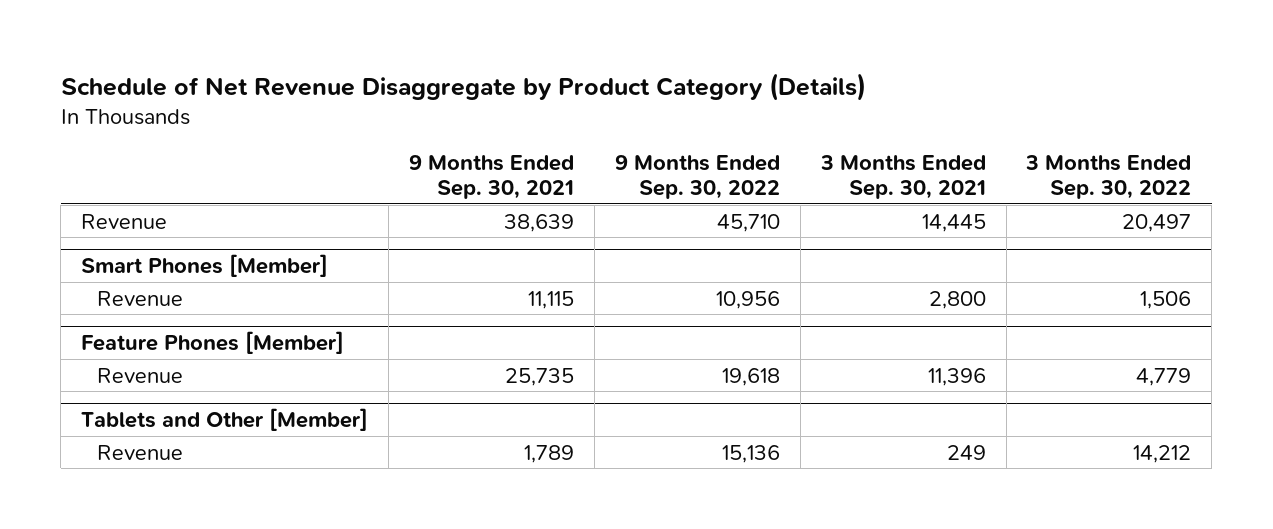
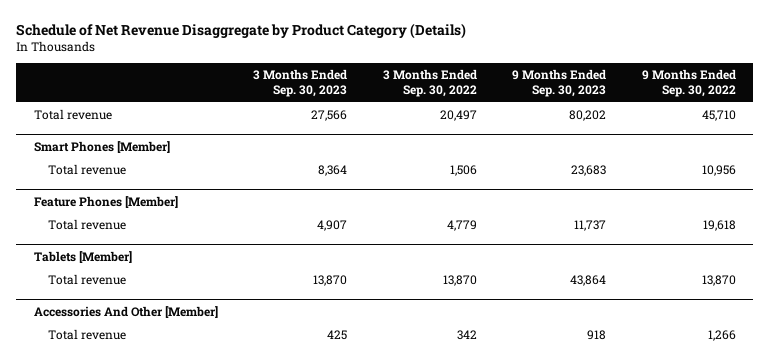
- | 9 Months Ended Sep. 30, 2021 | 9 Months Ended Sep. 30, 2022 | 3 Months Ended Sep. 30, 2021 | 3 Months Ended Sep. 30, 2022
+ | 3 Months Ended Sep. 30, 2023 | 3 Months Ended Sep. 30, 2022 | 9 Months Ended Sep. 30, 2023 | 9 Months Ended Sep. 30, 2022
- Revenue | 38,639 | 45,710 | 14,445 | 20,497
+ Total revenue | 27,566 | 20,497 | 80,202 | 45,710
@ Smart Phones [Member]
- Revenue | 11,115 | 10,956 | 2,800 | 1,506
+ Total revenue | 8,364 | 1,506 | 23,683 | 10,956
@ Feature Phones [Member]
- Revenue | 25,735 | 19,618 | 11,396 | 4,779
- Tablets and Other [Member]
- Revenue | 1,789 | 15,136 | 249 | 14,212
@ Feature Phones [Member]
+ Total revenue | 4,907 | 4,779 | 11,737 | 19,618
+ Tablets [Member]
+ Total revenue | 13,870 | 13,870 | 43,864 | 13,870
+ Accessories And Other [Member]
+ Total revenue | 425 | 342 | 918 | 1,266

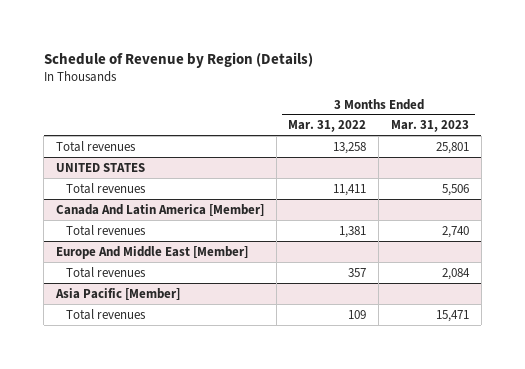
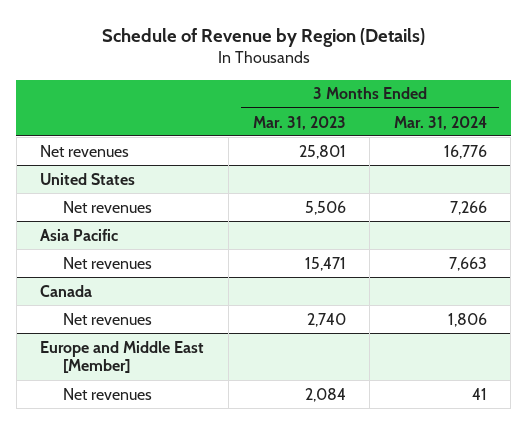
- | 3 Months Ended Mar. 31, 2022 | 3 Months Ended Mar. 31, 2023
+ | 3 Months Ended Mar. 31, 2023 | 3 Months Ended Mar. 31, 2024
- Total revenues | 13,258 | 25,801
- UNITED STATES
- Total revenues | 11,411 | 5,506
- Canada And Latin America [Member]
- Total revenues | 1,381 | 2,740
- Europe And Middle East [Member]
- Total revenues | 357 | 2,084
- Asia Pacific [Member]
- Total revenues | 109 | 15,471
+ Net revenues | 25,801 | 16,776
+ United States
+ Net revenues | 5,506 | 7,266
+ Asia Pacific
+ Net revenues | 15,471 | 7,663
+ Canada
+ Net revenues | 2,740 | 1,806
+ Europe and Middle East [Member]
+ Net revenues | 2,084 | 41

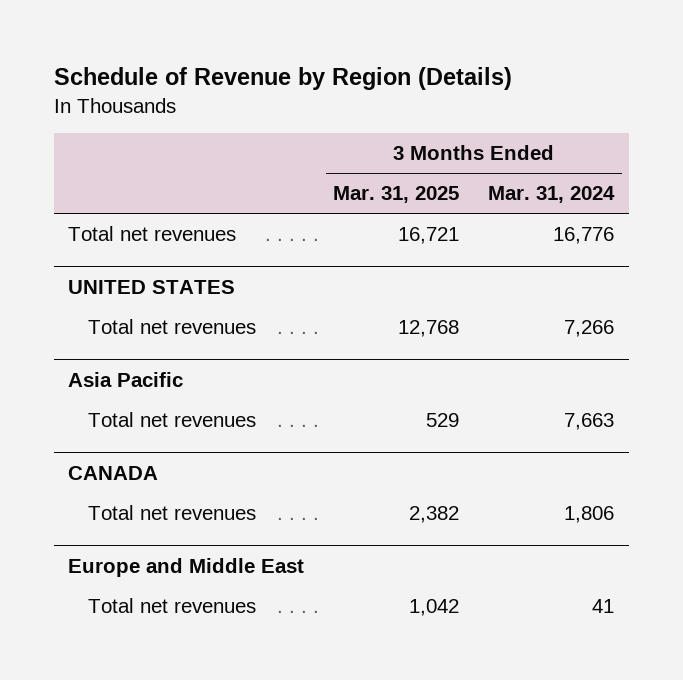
- | 3 Months Ended Mar. 31, 2023 | 3 Months Ended Mar. 31, 2024
+ | 3 Months Ended Mar. 31, 2025 | 3 Months Ended Mar. 31, 2024
- Net revenues | 25,801 | 16,776
- United States
- Net revenues | 5,506 | 7,266
+ Total net revenues | 16,721 | 16,776
+ UNITED STATES
+ Total net revenues | 12,768 | 7,266
@ Asia Pacific
- Net revenues | 15,471 | 7,663
- Canada
- Net revenues | 2,740 | 1,806
- Europe and Middle East [Member]
- Net revenues | 2,084 | 41
@ Asia Pacific
+ Total net revenues | 529 | 7,663
+ CANADA
+ Total net revenues | 2,382 | 1,806
+ Europe and Middle East
+ Total net revenues | 1,042 | 41

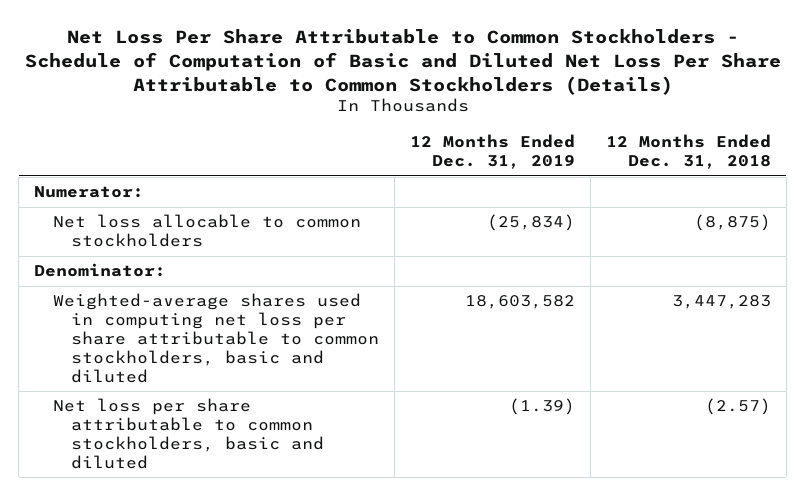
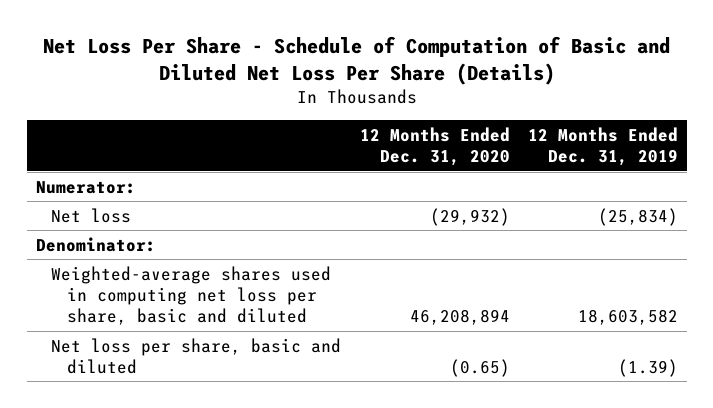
- Net Loss Per Share Attributable to Common Stockholders - Schedule of Computation of Basic and Diluted Net Loss Per Share Attributable to Common Stockholders (Details)
+ Net Loss Per Share - Schedule of Computation of Basic and Diluted Net Loss Per Share (Details)
- | 12 Months Ended Dec. 31, 2019 | 12 Months Ended Dec. 31, 2018
+ | 12 Months Ended Dec. 31, 2020 | 12 Months Ended Dec. 31, 2019
- Net loss allocable to common stockholders | (25,834) | (8,875)
+ Net loss | (29,932) | (25,834)
- Weighted-average shares used in computing net loss per share attributable to common stockholders, basic and diluted | 18,603,582 | 3,447,283
- Net loss per share attributable to common stockholders, basic and diluted | (1.39) | (2.57)
+ Weighted-average shares used in computing net loss per share, basic and diluted | 46,208,894 | 18,603,582
+ Net loss per share, basic and diluted | (0.65) | (1.39)

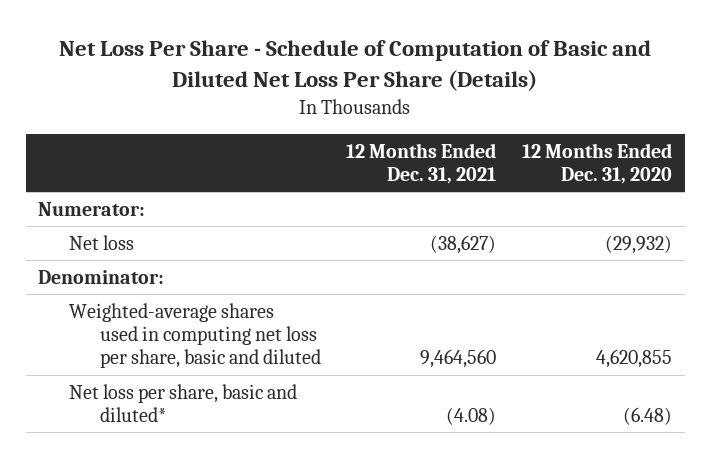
- | 12 Months Ended Dec. 31, 2020 | 12 Months Ended Dec. 31, 2019
+ | 12 Months Ended Dec. 31, 2021 | 12 Months Ended Dec. 31, 2020
- Weighted-average shares used in computing net loss per share, basic and diluted | 46,208,894 | 18,603,582
- Net loss per share, basic and diluted | (0.65) | (1.39)
+ Weighted-average shares used in computing net loss per share, basic and diluted | 9,464,560 | 4,620,855
+ Net loss per share, basic and diluted* | (4.08) | (6.48)

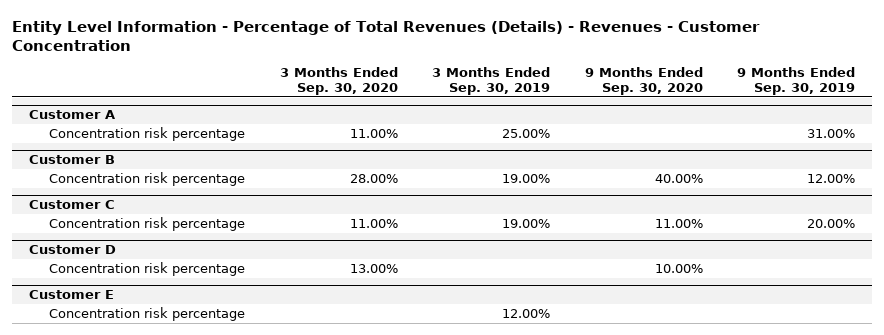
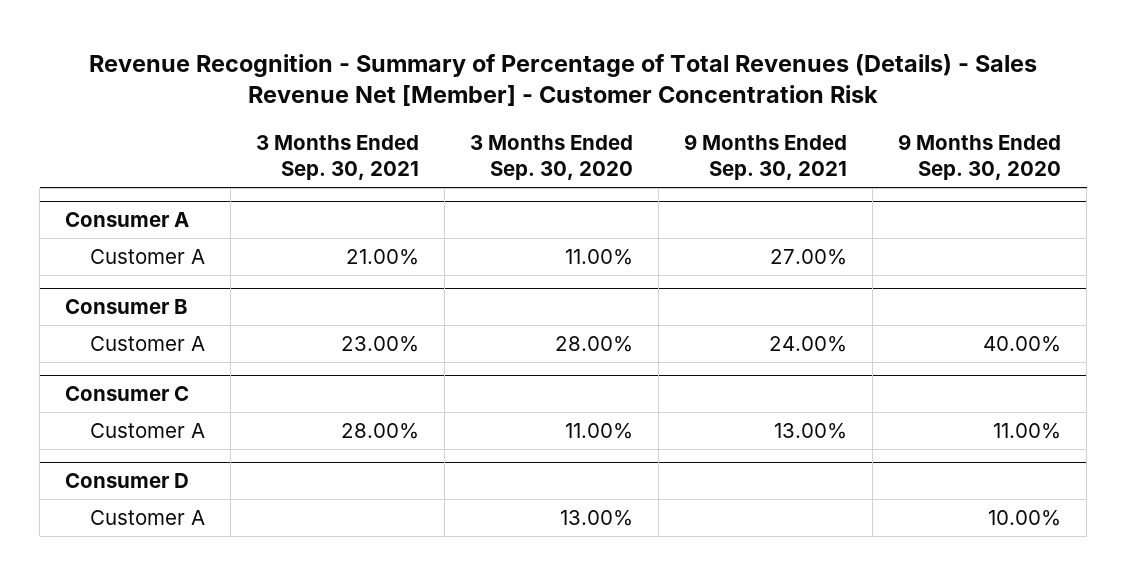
- Entity Level Information - Percentage of Total Revenues (Details) - Revenues - Customer Concentration
+ Revenue Recognition - Summary of Percentage of Total Revenues (Details) - Sales Revenue Net [Member] - Customer Concentration Risk
- | 3 Months Ended Sep. 30, 2020 | 3 Months Ended Sep. 30, 2019 | 9 Months Ended Sep. 30, 2020 | 9 Months Ended Sep. 30, 2019
+ | 3 Months Ended Sep. 30, 2021 | 3 Months Ended Sep. 30, 2020 | 9 Months Ended Sep. 30, 2021 | 9 Months Ended Sep. 30, 2020
- Customer A
- Concentration risk percentage | 11.00% | 25.00% | | 31.00%
- Customer B
- Concentration risk percentage | 28.00% | 19.00% | 40.00% | 12.00%
- Customer C
- Concentration risk percentage | 11.00% | 19.00% | 11.00% | 20.00%
- Customer D
- Concentration risk percentage | 13.00% | | 10.00% |
- Customer E
- Concentration risk percentage | | 12.00% | |
+ Consumer A
+ Customer A | 21.00% | 11.00% | 27.00% |
+ Consumer B
+ Customer A | 23.00% | 28.00% | 24.00% | 40.00%
+ Consumer C
+ Customer A | 28.00% | 11.00% | 13.00% | 11.00%
+ Consumer D
+ Customer A | | 13.00% | | 10.00%

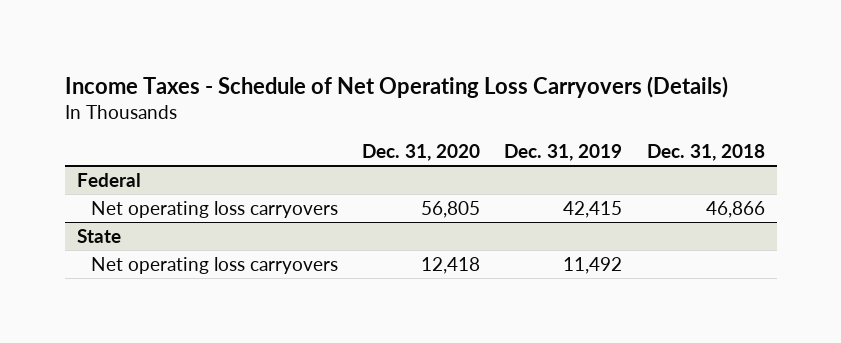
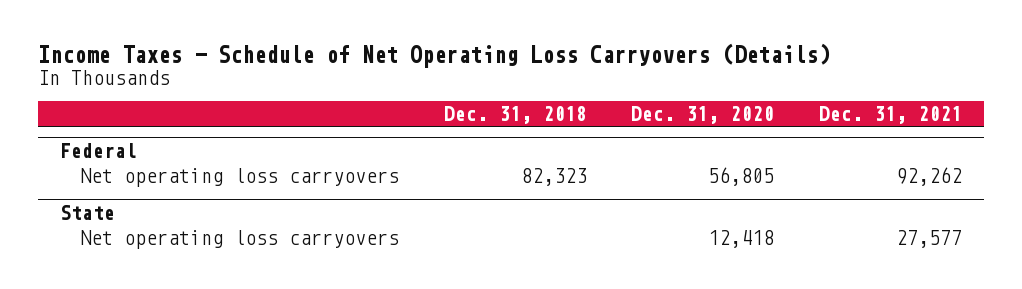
- | Dec. 31, 2020 | Dec. 31, 2019 | Dec. 31, 2018
+ | Dec. 31, 2018 | Dec. 31, 2020 | Dec. 31, 2021
@ Federal
- Net operating loss carryovers | 56,805 | 42,415 | 46,866
+ Net operating loss carryovers | 82,323 | 56,805 | 92,262

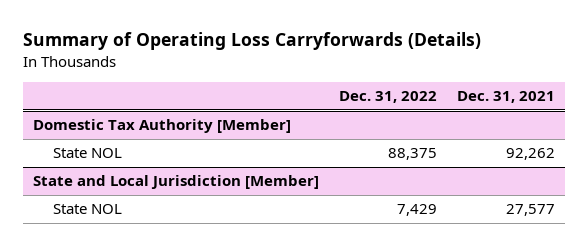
- Income Taxes - Schedule of Net Operating Loss Carryovers (Details)
+ Summary of Operating Loss Carryforwards (Details)
- | Dec. 31, 2018 | Dec. 31, 2020 | Dec. 31, 2021
+ | Dec. 31, 2022 | Dec. 31, 2021
- Federal
- Net operating loss carryovers | 82,323 | 56,805 | 92,262
- State
- Net operating loss carryovers | | 12,418 | 27,577
+ Domestic Tax Authority [Member]
+ State NOL | 88,375 | 92,262
+ State and Local Jurisdiction [Member]
+ State NOL | 7,429 | 27,577

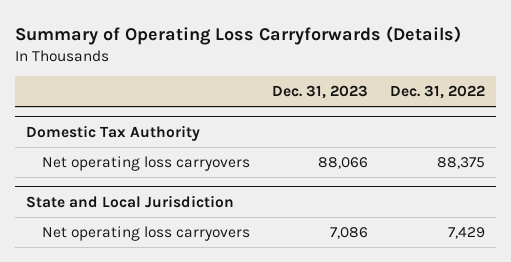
- | Dec. 31, 2022 | Dec. 31, 2021
+ | Dec. 31, 2023 | Dec. 31, 2022
- Domestic Tax Authority [Member]
- State NOL | 88,375 | 92,262
- State and Local Jurisdiction [Member]
- State NOL | 7,429 | 27,577
+ Domestic Tax Authority
+ Net operating loss carryovers | 88,066 | 88,375
+ State and Local Jurisdiction
+ Net operating loss carryovers | 7,086 | 7,429

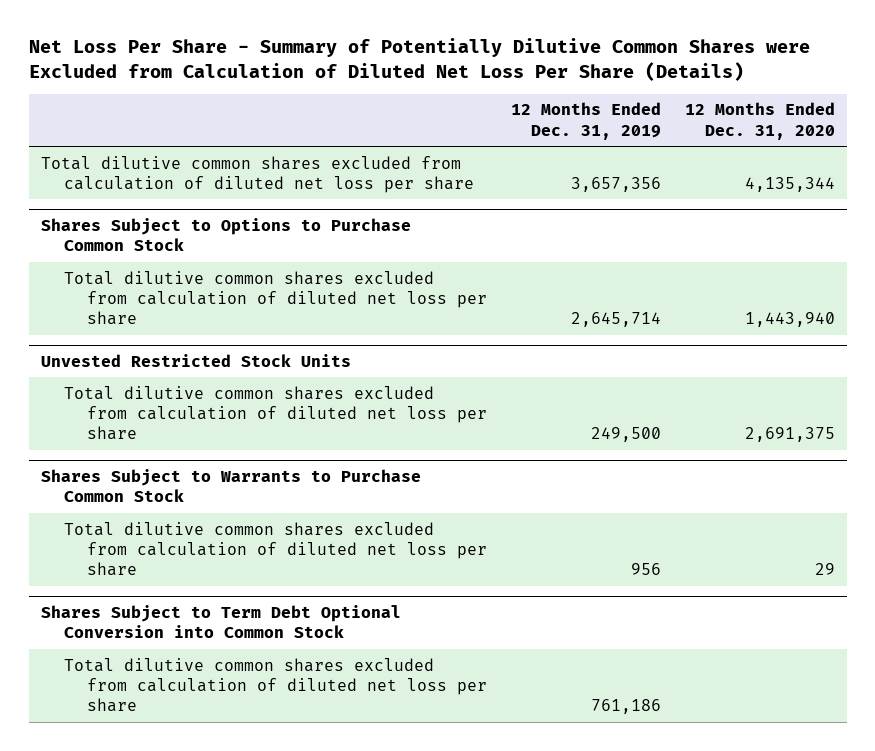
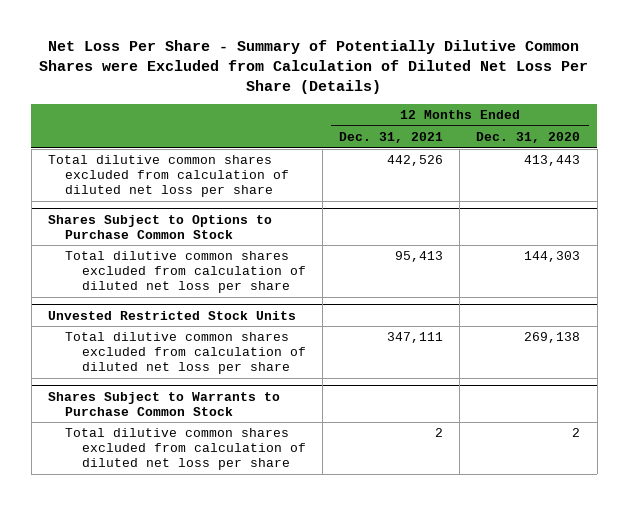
- | 12 Months Ended Dec. 31, 2019 | 12 Months Ended Dec. 31, 2020
+ | 12 Months Ended Dec. 31, 2021 | 12 Months Ended Dec. 31, 2020
- Total dilutive common shares excluded from calculation of diluted net loss per share | 3,657,356 | 4,135,344
+ Total dilutive common shares excluded from calculation of diluted net loss per share | 442,526 | 413,443
@ Shares Subject to Options to Purchase Common Stock
- Total dilutive common shares excluded from calculation of diluted net loss per share | 2,645,714 | 1,443,940
+ Total dilutive common shares excluded from calculation of diluted net loss per share | 95,413 | 144,303
@ Unvested Restricted Stock Units
- Total dilutive common shares excluded from calculation of diluted net loss per share | 249,500 | 2,691,375
+ Total dilutive common shares excluded from calculation of diluted net loss per share | 347,111 | 269,138
@ Shares Subject to Warrants to Purchase Common Stock
- Total dilutive common shares excluded from calculation of diluted net loss per share | 956 | 29
- Shares Subject to Term Debt Optional Conversion into Common Stock
- Total dilutive common shares excluded from calculation of diluted net loss per share | 761,186 |
@ Shares Subject to Warrants to Purchase Common Stock
+ Total dilutive common shares excluded from calculation of diluted net loss per share | 2 | 2

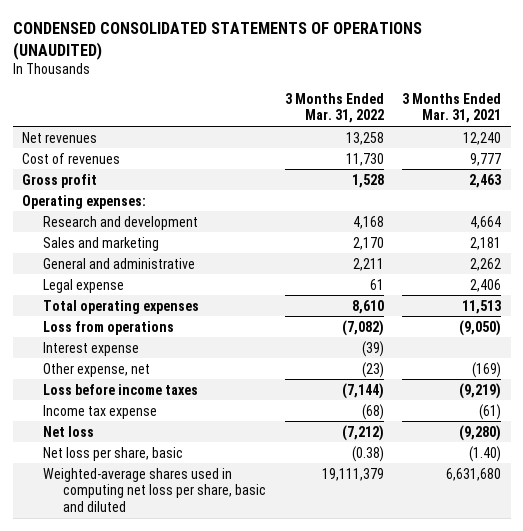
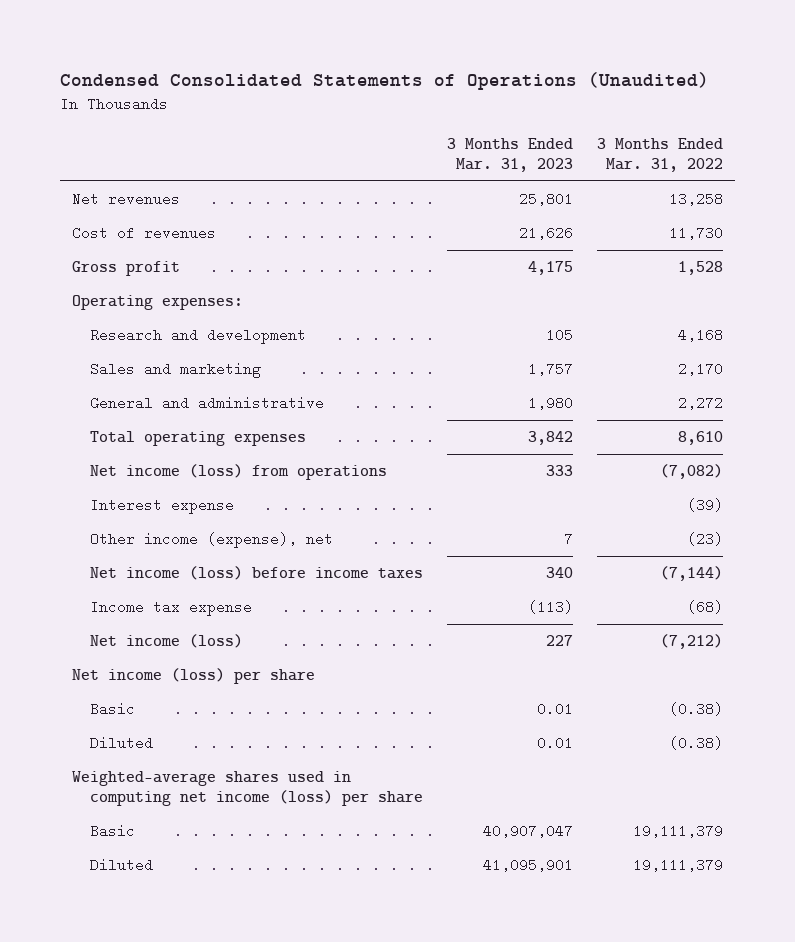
- CONDENSED CONSOLIDATED STATEMENTS OF OPERATIONS (UNAUDITED)
+ Condensed Consolidated Statements of Operations (Unaudited)
- | 3 Months Ended Mar. 31, 2022 | 3 Months Ended Mar. 31, 2021
+ | 3 Months Ended Mar. 31, 2023 | 3 Months Ended Mar. 31, 2022
- General and administrative | 2,211 | 2,262
- Legal expense | 61 | 2,406
+ General and administrative | 1,980 | 2,272
- Loss from operations | (7,082) | (9,050)
+ Net income (loss) from operations | 333 | (7,082)
- Other expense, net | (23) | (169)
- Loss before income taxes | (7,144) | (9,219)
+ Other income (expense), net | 7 | (23)
+ Net income (loss) before income taxes | 340 | (7,144)
- Net loss | (7,212) | (9,280)
- Net loss per share, basic | (0.38) | (1.40)
- Weighted-average shares used in computing net loss per share, basic and diluted | 19,111,379 | 6,631,680
+ Net income (loss) | 227 | (7,212)
+ Net income (loss) per share
+ Basic | 0.01 | (0.38)
+ Diluted | 0.01 | (0.38)
+ Weighted-average shares used in computing net income (loss) per share
+ Basic | 40,907,047 | 19,111,379
+ Diluted | 41,095,901 | 19,111,379

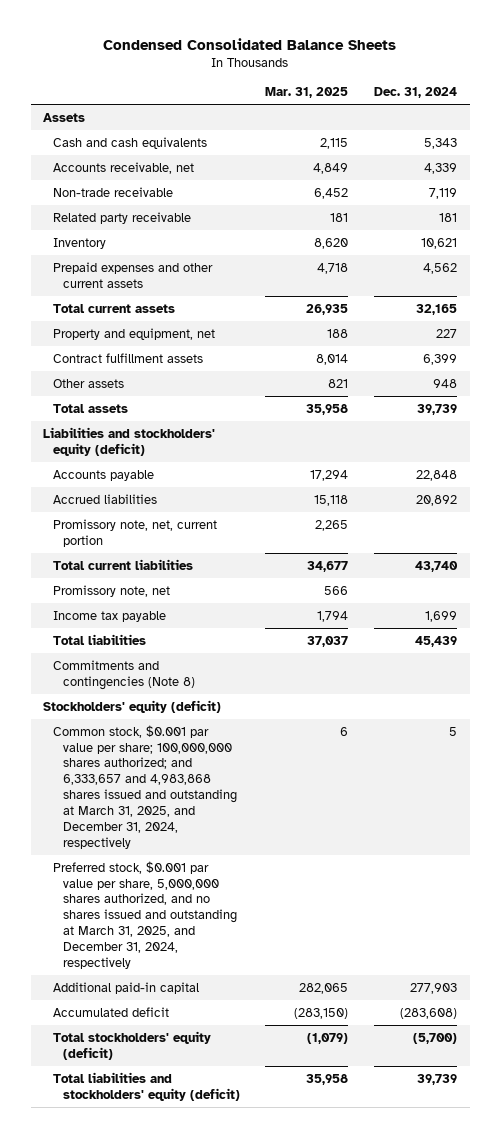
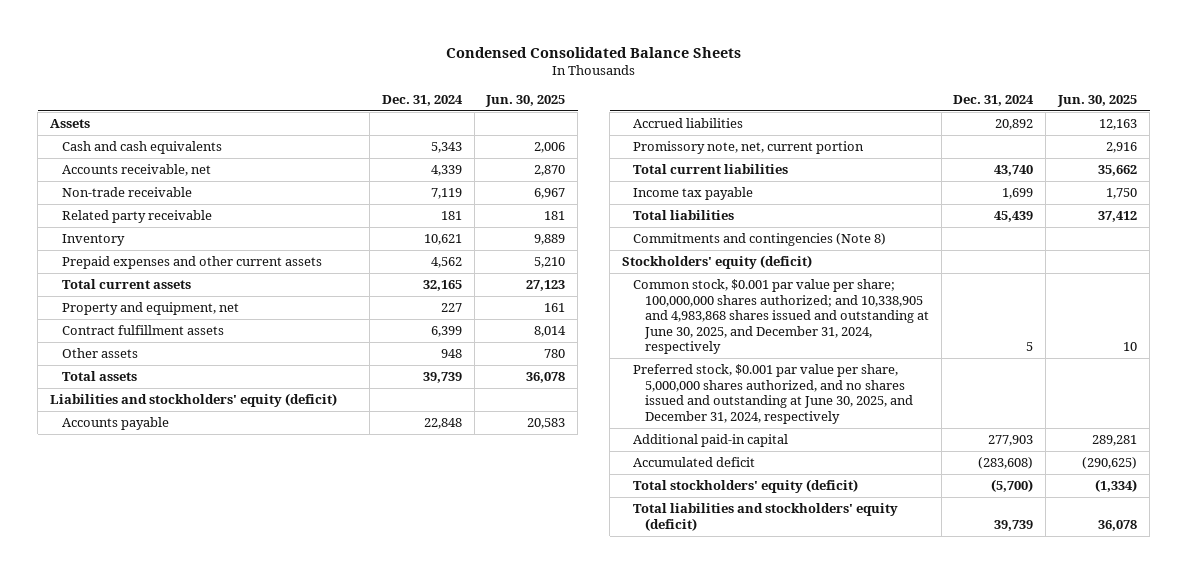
- | Mar. 31, 2025 | Dec. 31, 2024
+ | Dec. 31, 2024 | Jun. 30, 2025
- Promissory note, net | 566 |
- Common stock, $0.001 par value per share; 100,000,000 shares authorized; and 6,333,657 and 4,983,868 shares issued and outstanding at March 31, 2025, and December 31, 2024, respectively | 6 | 5
- Preferred stock, $0.001 par value per share, 5,000,000 shares authorized, and no shares issued and outstanding at March 31, 2025, and December 31, 2024, respectively
+ Common stock, $0.001 par value per share; 100,000,000 shares authorized; and 10,338,905 and 4,983,868 shares issued and outstanding at June 30, 2025, and December 31, 2024, respectively | 5 | 10
+ Preferred stock, $0.001 par value per share, 5,000,000 shares authorized, and no shares issued and outstanding at June 30, 2025, and December 31, 2024, respectively

